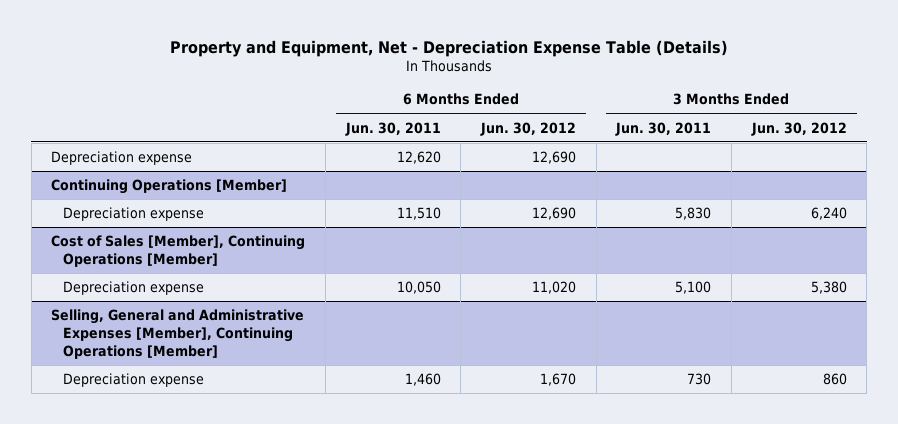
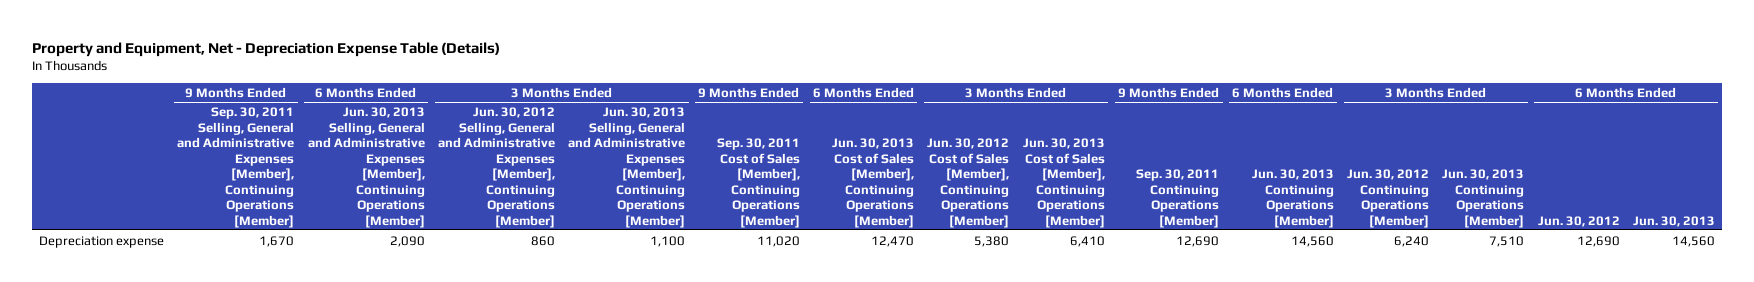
- | 6 Months Ended Jun. 30, 2011 | 6 Months Ended Jun. 30, 2012 | 3 Months Ended Jun. 30, 2011 | 3 Months Ended Jun. 30, 2012
+ | 9 Months Ended Sep. 30, 2011 Selling, General and Administrative Expenses [Member], Continuing Operations [Member] | 6 Months Ended Jun. 30, 2013 Selling, General and Administrative Expenses [Member], Continuing Operations [Member] | 3 Months Ended Jun. 30, 2012 Selling, General and Administrative Expenses [Member], Continuing Operations [Member] | 3 Months Ended Jun. 30, 2013 Selling, General and Administrative Expenses [Member], Continuing Operations [Member] | 9 Months Ended Sep. 30, 2011 Cost of Sales [Member], Continuing Operations [Member] | 6 Months Ended Jun. 30, 2013 Cost of Sales [Member], Continuing Operations [Member] | 3 Months Ended Jun. 30, 2012 Cost of Sales [Member], Continuing Operations [Member] | 3 Months Ended Jun. 30, 2013 Cost of Sales [Member], Continuing Operations [Member] | 9 Months Ended Sep. 30, 2011 Continuing Operations [Member] | 6 Months Ended Jun. 30, 2013 Continuing Operations [Member] | 3 Months Ended Jun. 30, 2012 Continuing Operations [Member] | 3 Months Ended Jun. 30, 2013 Continuing Operations [Member] | 6 Months Ended Jun. 30, 2012 | 6 Months Ended Jun. 30, 2013
- Continuing Operations [Member]
- Depreciation expense | 11,510 | 12,690 | 5,830 | 6,240
- Cost of Sales [Member], Continuing Operations [Member]
- Depreciation expense | 10,050 | 11,020 | 5,100 | 5,380
- Selling, General and Administrative Expenses [Member], Continuing Operations [Member]
- Depreciation expense | 1,460 | 1,670 | 730 | 860

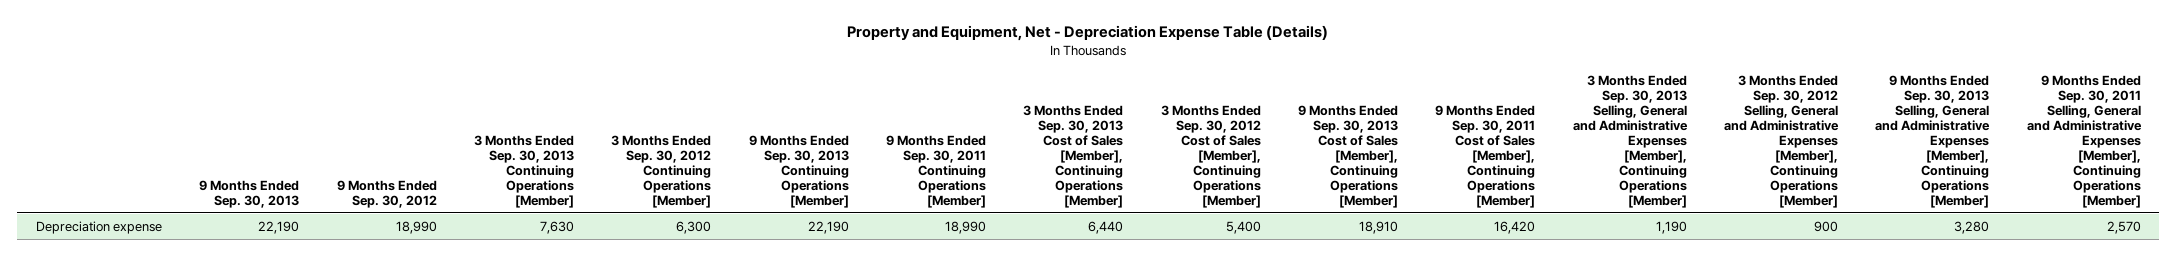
- | 9 Months Ended Sep. 30, 2011 Selling, General and Administrative Expenses [Member], Continuing Operations [Member] | 6 Months Ended Jun. 30, 2013 Selling, General and Administrative Expenses [Member], Continuing Operations [Member] | 3 Months Ended Jun. 30, 2012 Selling, General and Administrative Expenses [Member], Continuing Operations [Member] | 3 Months Ended Jun. 30, 2013 Selling, General and Administrative Expenses [Member], Continuing Operations [Member] | 9 Months Ended Sep. 30, 2011 Cost of Sales [Member], Continuing Operations [Member] | 6 Months Ended Jun. 30, 2013 Cost of Sales [Member], Continuing Operations [Member] | 3 Months Ended Jun. 30, 2012 Cost of Sales [Member], Continuing Operations [Member] | 3 Months Ended Jun. 30, 2013 Cost of Sales [Member], Continuing Operations [Member] | 9 Months Ended Sep. 30, 2011 Continuing Operations [Member] | 6 Months Ended Jun. 30, 2013 Continuing Operations [Member] | 3 Months Ended Jun. 30, 2012 Continuing Operations [Member] | 3 Months Ended Jun. 30, 2013 Continuing Operations [Member] | 6 Months Ended Jun. 30, 2012 | 6 Months Ended Jun. 30, 2013
+ | 9 Months Ended Sep. 30, 2013 | 9 Months Ended Sep. 30, 2012 | 3 Months Ended Sep. 30, 2013 Continuing Operations [Member] | 3 Months Ended Sep. 30, 2012 Continuing Operations [Member] | 9 Months Ended Sep. 30, 2013 Continuing Operations [Member] | 9 Months Ended Sep. 30, 2011 Continuing Operations [Member] | 3 Months Ended Sep. 30, 2013 Cost of Sales [Member], Continuing Operations [Member] | 3 Months Ended Sep. 30, 2012 Cost of Sales [Member], Continuing Operations [Member] | 9 Months Ended Sep. 30, 2013 Cost of Sales [Member], Continuing Operations [Member] | 9 Months Ended Sep. 30, 2011 Cost of Sales [Member], Continuing Operations [Member] | 3 Months Ended Sep. 30, 2013 Selling, General and Administrative Expenses [Member], Continuing Operations [Member] | 3 Months Ended Sep. 30, 2012 Selling, General and Administrative Expenses [Member], Continuing Operations [Member] | 9 Months Ended Sep. 30, 2013 Selling, General and Administrative Expenses [Member], Continuing Operations [Member] | 9 Months Ended Sep. 30, 2011 Selling, General and Administrative Expenses [Member], Continuing Operations [Member]
- Depreciation expense | 1,670 | 2,090 | 860 | 1,100 | 11,020 | 12,470 | 5,380 | 6,410 | 12,690 | 14,560 | 6,240 | 7,510 | 12,690 | 14,560
+ Depreciation expense | 22,190 | 18,990 | 7,630 | 6,300 | 22,190 | 18,990 | 6,440 | 5,400 | 18,910 | 16,420 | 1,190 | 900 | 3,280 | 2,570

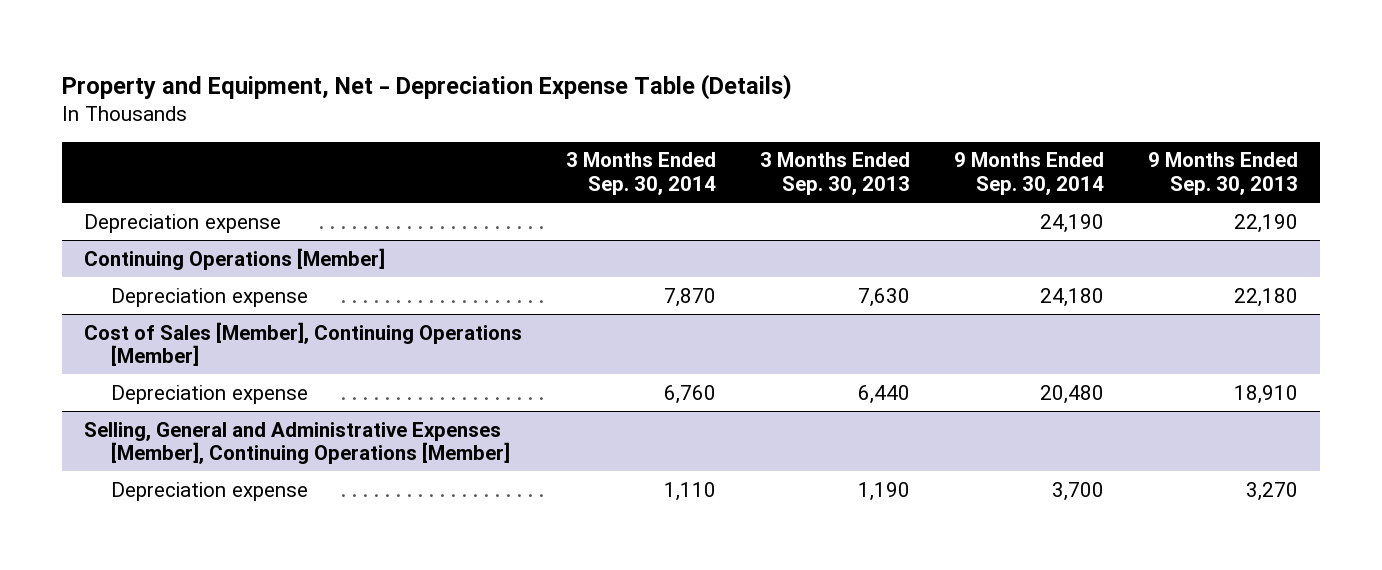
- | 9 Months Ended Sep. 30, 2013 | 9 Months Ended Sep. 30, 2012 | 3 Months Ended Sep. 30, 2013 Continuing Operations [Member] | 3 Months Ended Sep. 30, 2012 Continuing Operations [Member] | 9 Months Ended Sep. 30, 2013 Continuing Operations [Member] | 9 Months Ended Sep. 30, 2011 Continuing Operations [Member] | 3 Months Ended Sep. 30, 2013 Cost of Sales [Member], Continuing Operations [Member] | 3 Months Ended Sep. 30, 2012 Cost of Sales [Member], Continuing Operations [Member] | 9 Months Ended Sep. 30, 2013 Cost of Sales [Member], Continuing Operations [Member] | 9 Months Ended Sep. 30, 2011 Cost of Sales [Member], Continuing Operations [Member] | 3 Months Ended Sep. 30, 2013 Selling, General and Administrative Expenses [Member], Continuing Operations [Member] | 3 Months Ended Sep. 30, 2012 Selling, General and Administrative Expenses [Member], Continuing Operations [Member] | 9 Months Ended Sep. 30, 2013 Selling, General and Administrative Expenses [Member], Continuing Operations [Member] | 9 Months Ended Sep. 30, 2011 Selling, General and Administrative Expenses [Member], Continuing Operations [Member]
+ | 3 Months Ended Sep. 30, 2014 | 3 Months Ended Sep. 30, 2013 | 9 Months Ended Sep. 30, 2014 | 9 Months Ended Sep. 30, 2013
+ Continuing Operations [Member]
+ Depreciation expense | 7,870 | 7,630 | 24,180 | 22,180
+ Cost of Sales [Member], Continuing Operations [Member]
+ Depreciation expense | 6,760 | 6,440 | 20,480 | 18,910
+ Selling, General and Administrative Expenses [Member], Continuing Operations [Member]
+ Depreciation expense | 1,110 | 1,190 | 3,700 | 3,270

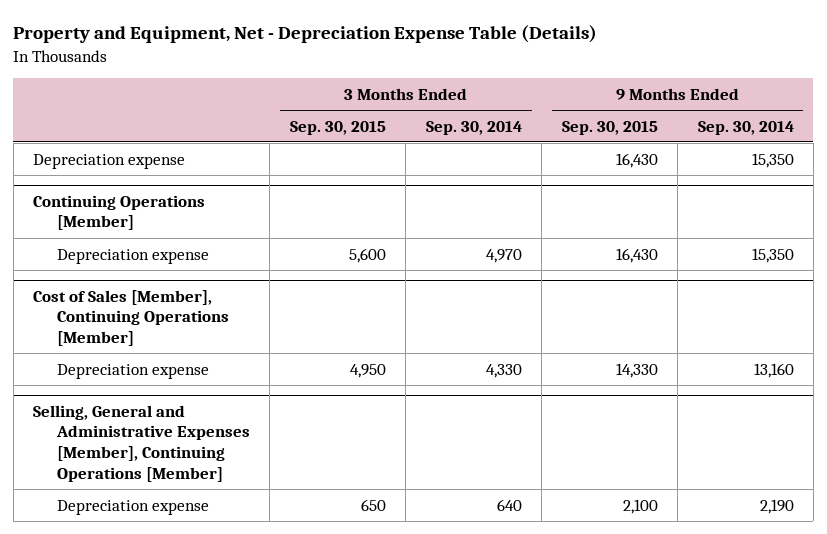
- | 3 Months Ended Sep. 30, 2014 | 3 Months Ended Sep. 30, 2013 | 9 Months Ended Sep. 30, 2014 | 9 Months Ended Sep. 30, 2013
+ | 3 Months Ended Sep. 30, 2015 | 3 Months Ended Sep. 30, 2014 | 9 Months Ended Sep. 30, 2015 | 9 Months Ended Sep. 30, 2014
- Depreciation expense | | | 24,190 | 22,190
+ Depreciation expense | | | 16,430 | 15,350
@ Continuing Operations [Member]
- Depreciation expense | 7,870 | 7,630 | 24,180 | 22,180
+ Depreciation expense | 5,600 | 4,970 | 16,430 | 15,350
@ Cost of Sales [Member], Continuing Operations [Member]
- Depreciation expense | 6,760 | 6,440 | 20,480 | 18,910
+ Depreciation expense | 4,950 | 4,330 | 14,330 | 13,160
@ Selling, General and Administrative Expenses [Member], Continuing Operations [Member]
- Depreciation expense | 1,110 | 1,190 | 3,700 | 3,270
+ Depreciation expense | 650 | 640 | 2,100 | 2,190

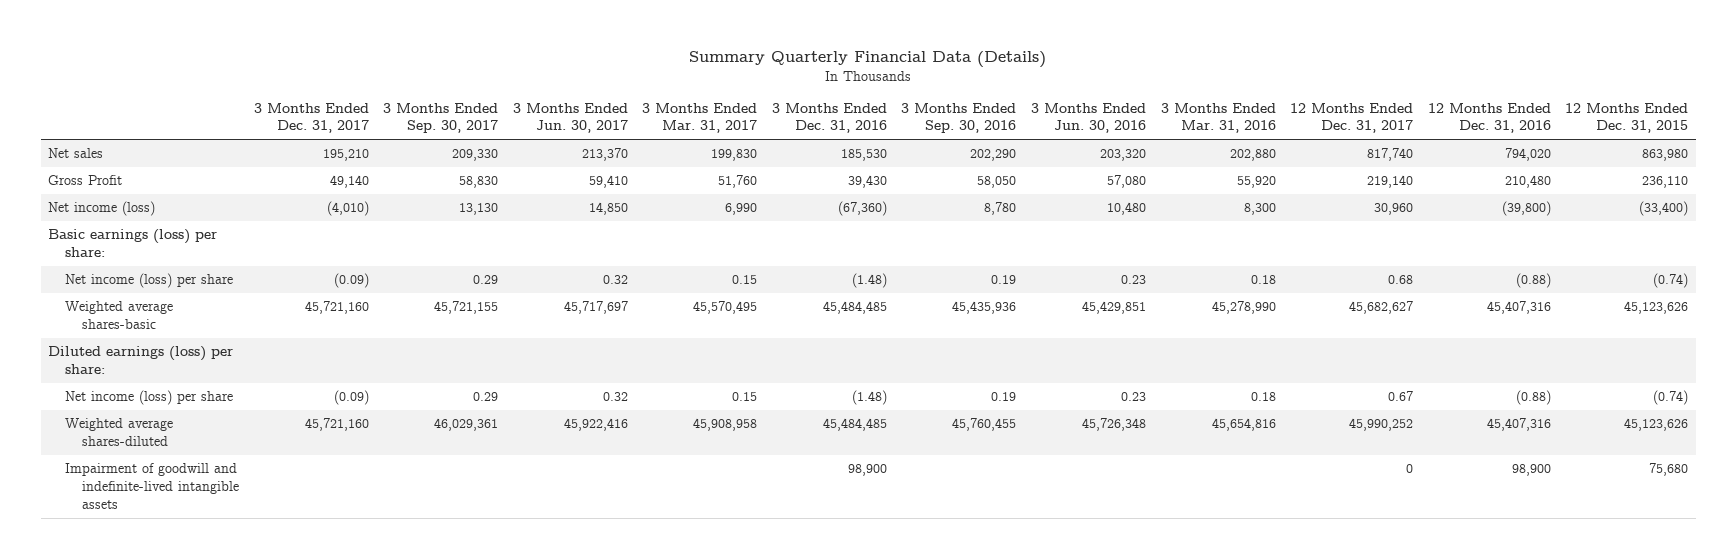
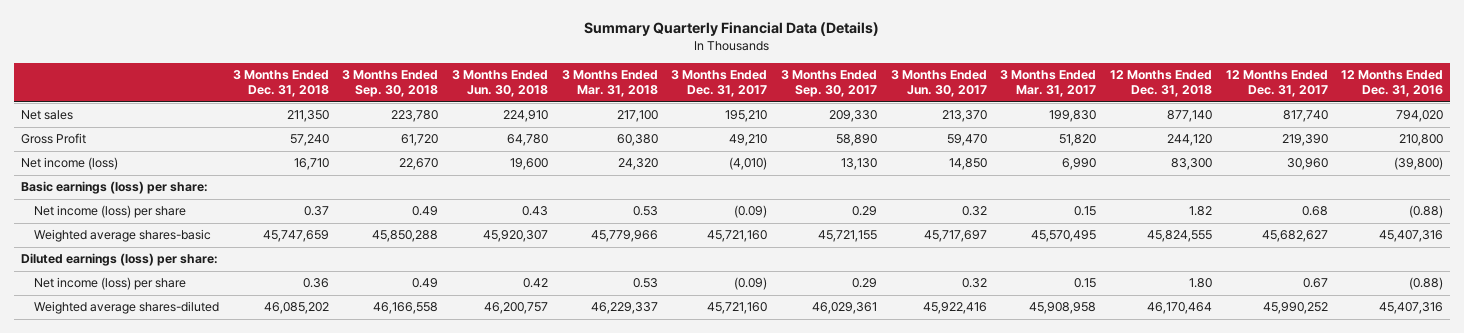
- | 3 Months Ended Dec. 31, 2017 | 3 Months Ended Sep. 30, 2017 | 3 Months Ended Jun. 30, 2017 | 3 Months Ended Mar. 31, 2017 | 3 Months Ended Dec. 31, 2016 | 3 Months Ended Sep. 30, 2016 | 3 Months Ended Jun. 30, 2016 | 3 Months Ended Mar. 31, 2016 | 12 Months Ended Dec. 31, 2017 | 12 Months Ended Dec. 31, 2016 | 12 Months Ended Dec. 31, 2015
+ | 3 Months Ended Dec. 31, 2018 | 3 Months Ended Sep. 30, 2018 | 3 Months Ended Jun. 30, 2018 | 3 Months Ended Mar. 31, 2018 | 3 Months Ended Dec. 31, 2017 | 3 Months Ended Sep. 30, 2017 | 3 Months Ended Jun. 30, 2017 | 3 Months Ended Mar. 31, 2017 | 12 Months Ended Dec. 31, 2018 | 12 Months Ended Dec. 31, 2017 | 12 Months Ended Dec. 31, 2016
- Gross Profit | 49,140 | 58,830 | 59,410 | 51,760 | 39,430 | 58,050 | 57,080 | 55,920 | 219,140 | 210,480 | 236,110
+ Gross Profit | 57,240 | 61,720 | 64,780 | 60,380 | 49,210 | 58,890 | 59,470 | 51,820 | 244,120 | 219,390 | 210,800
- Impairment of goodwill and indefinite-lived intangible assets | | | | | 98,900 | | | | 0 | 98,900 | 75,680

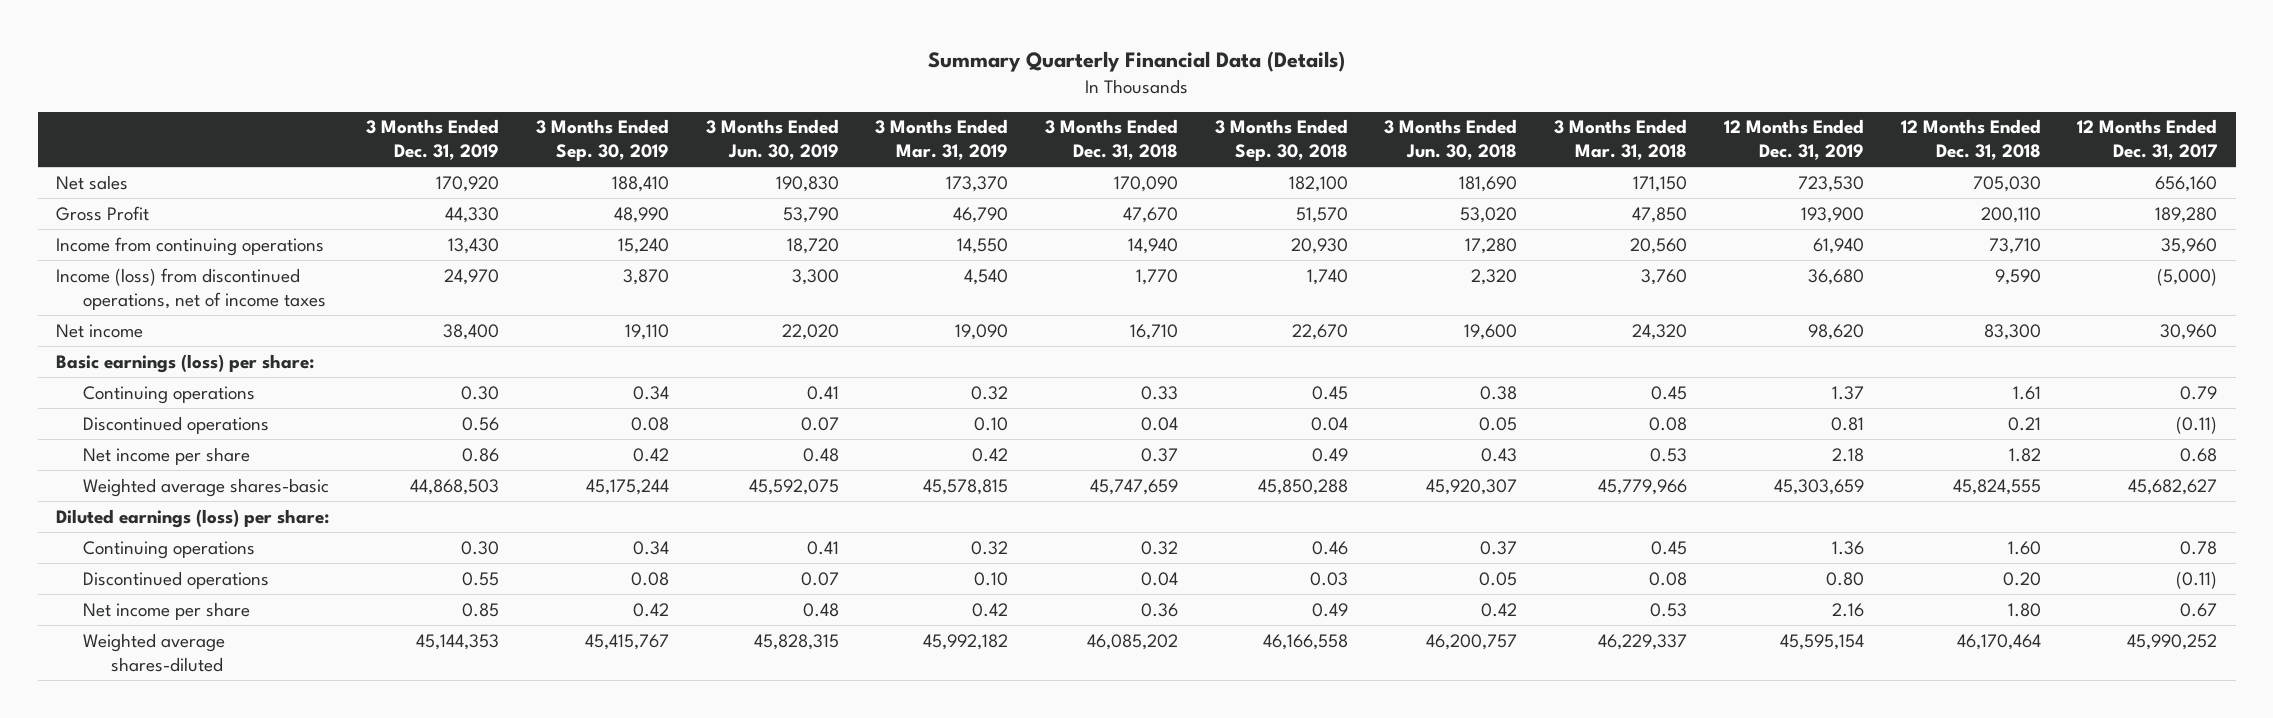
- | 3 Months Ended Dec. 31, 2018 | 3 Months Ended Sep. 30, 2018 | 3 Months Ended Jun. 30, 2018 | 3 Months Ended Mar. 31, 2018 | 3 Months Ended Dec. 31, 2017 | 3 Months Ended Sep. 30, 2017 | 3 Months Ended Jun. 30, 2017 | 3 Months Ended Mar. 31, 2017 | 12 Months Ended Dec. 31, 2018 | 12 Months Ended Dec. 31, 2017 | 12 Months Ended Dec. 31, 2016
+ | 3 Months Ended Dec. 31, 2019 | 3 Months Ended Sep. 30, 2019 | 3 Months Ended Jun. 30, 2019 | 3 Months Ended Mar. 31, 2019 | 3 Months Ended Dec. 31, 2018 | 3 Months Ended Sep. 30, 2018 | 3 Months Ended Jun. 30, 2018 | 3 Months Ended Mar. 31, 2018 | 12 Months Ended Dec. 31, 2019 | 12 Months Ended Dec. 31, 2018 | 12 Months Ended Dec. 31, 2017
- Net sales | 211,350 | 223,780 | 224,910 | 217,100 | 195,210 | 209,330 | 213,370 | 199,830 | 877,140 | 817,740 | 794,020
- Gross Profit | 57,240 | 61,720 | 64,780 | 60,380 | 49,210 | 58,890 | 59,470 | 51,820 | 244,120 | 219,390 | 210,800
- Net income (loss) | 16,710 | 22,670 | 19,600 | 24,320 | (4,010) | 13,130 | 14,850 | 6,990 | 83,300 | 30,960 | (39,800)
+ Net sales | 170,920 | 188,410 | 190,830 | 173,370 | 170,090 | 182,100 | 181,690 | 171,150 | 723,530 | 705,030 | 656,160
+ Gross Profit | 44,330 | 48,990 | 53,790 | 46,790 | 47,670 | 51,570 | 53,020 | 47,850 | 193,900 | 200,110 | 189,280
+ Income from continuing operations | 13,430 | 15,240 | 18,720 | 14,550 | 14,940 | 20,930 | 17,280 | 20,560 | 61,940 | 73,710 | 35,960
+ Income (loss) from discontinued operations, net of income taxes | 24,970 | 3,870 | 3,300 | 4,540 | 1,770 | 1,740 | 2,320 | 3,760 | 36,680 | 9,590 | (5,000)
+ Net income | 38,400 | 19,110 | 22,020 | 19,090 | 16,710 | 22,670 | 19,600 | 24,320 | 98,620 | 83,300 | 30,960
- Net income (loss) per share | 0.37 | 0.49 | 0.43 | 0.53 | (0.09) | 0.29 | 0.32 | 0.15 | 1.82 | 0.68 | (0.88)
+ Continuing operations | 0.30 | 0.34 | 0.41 | 0.32 | 0.33 | 0.45 | 0.38 | 0.45 | 1.37 | 1.61 | 0.79
+ Discontinued operations | 0.56 | 0.08 | 0.07 | 0.10 | 0.04 | 0.04 | 0.05 | 0.08 | 0.81 | 0.21 | (0.11)
+ Net income per share | 0.86 | 0.42 | 0.48 | 0.42 | 0.37 | 0.49 | 0.43 | 0.53 | 2.18 | 1.82 | 0.68
- Net income (loss) per share | 0.36 | 0.49 | 0.42 | 0.53 | (0.09) | 0.29 | 0.32 | 0.15 | 1.80 | 0.67 | (0.88)
+ Continuing operations | 0.30 | 0.34 | 0.41 | 0.32 | 0.32 | 0.46 | 0.37 | 0.45 | 1.36 | 1.60 | 0.78
+ Discontinued operations | 0.55 | 0.08 | 0.07 | 0.10 | 0.04 | 0.03 | 0.05 | 0.08 | 0.80 | 0.20 | (0.11)
+ Net income per share | 0.85 | 0.42 | 0.48 | 0.42 | 0.36 | 0.49 | 0.42 | 0.53 | 2.16 | 1.80 | 0.67

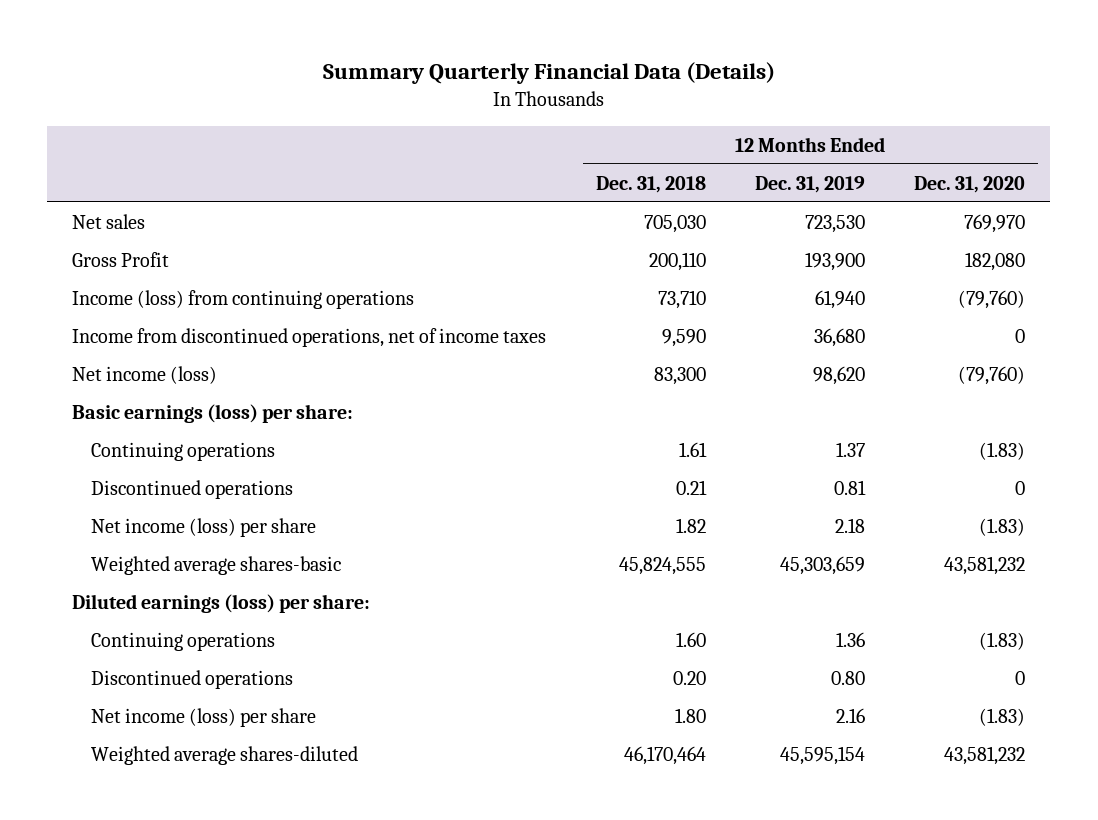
- | 3 Months Ended Dec. 31, 2019 | 3 Months Ended Sep. 30, 2019 | 3 Months Ended Jun. 30, 2019 | 3 Months Ended Mar. 31, 2019 | 3 Months Ended Dec. 31, 2018 | 3 Months Ended Sep. 30, 2018 | 3 Months Ended Jun. 30, 2018 | 3 Months Ended Mar. 31, 2018 | 12 Months Ended Dec. 31, 2019 | 12 Months Ended Dec. 31, 2018 | 12 Months Ended Dec. 31, 2017
+ | 12 Months Ended Dec. 31, 2018 | 12 Months Ended Dec. 31, 2019 | 12 Months Ended Dec. 31, 2020
- Income from continuing operations | 13,430 | 15,240 | 18,720 | 14,550 | 14,940 | 20,930 | 17,280 | 20,560 | 61,940 | 73,710 | 35,960
- Income (loss) from discontinued operations, net of income taxes | 24,970 | 3,870 | 3,300 | 4,540 | 1,770 | 1,740 | 2,320 | 3,760 | 36,680 | 9,590 | (5,000)
- Net income | 38,400 | 19,110 | 22,020 | 19,090 | 16,710 | 22,670 | 19,600 | 24,320 | 98,620 | 83,300 | 30,960
+ Income (loss) from continuing operations | 73,710 | 61,940 | (79,760)
+ Income from discontinued operations, net of income taxes | 9,590 | 36,680 | 0
+ Net income (loss) | 83,300 | 98,620 | (79,760)
- Net income per share | 0.86 | 0.42 | 0.48 | 0.42 | 0.37 | 0.49 | 0.43 | 0.53 | 2.18 | 1.82 | 0.68
+ Net income (loss) per share | 1.82 | 2.18 | (1.83)
- Net income per share | 0.85 | 0.42 | 0.48 | 0.42 | 0.36 | 0.49 | 0.42 | 0.53 | 2.16 | 1.80 | 0.67
+ Net income (loss) per share | 1.80 | 2.16 | (1.83)

